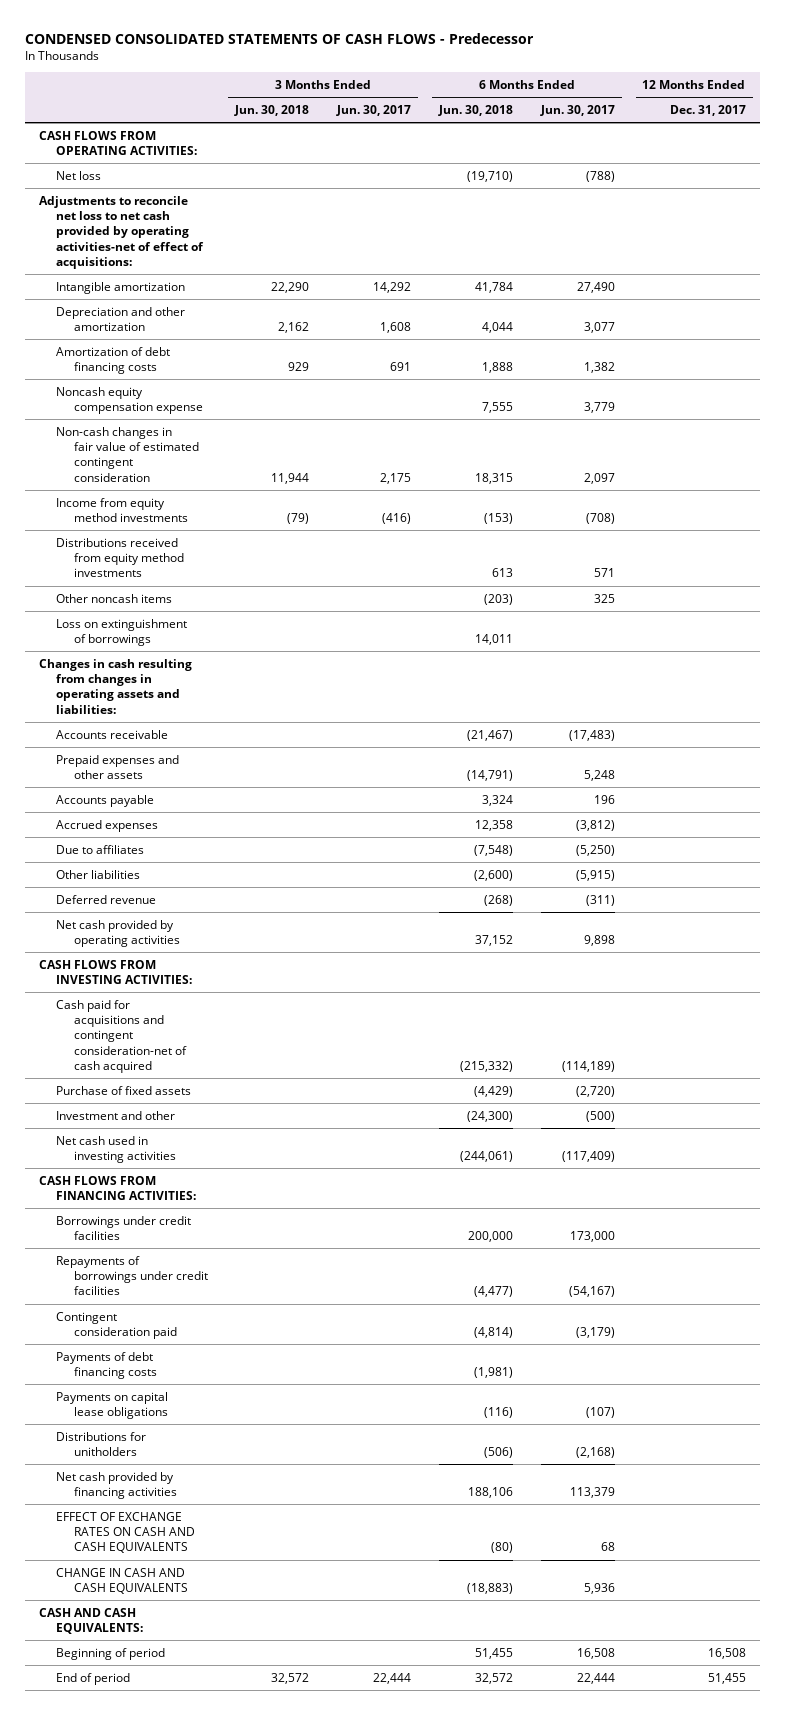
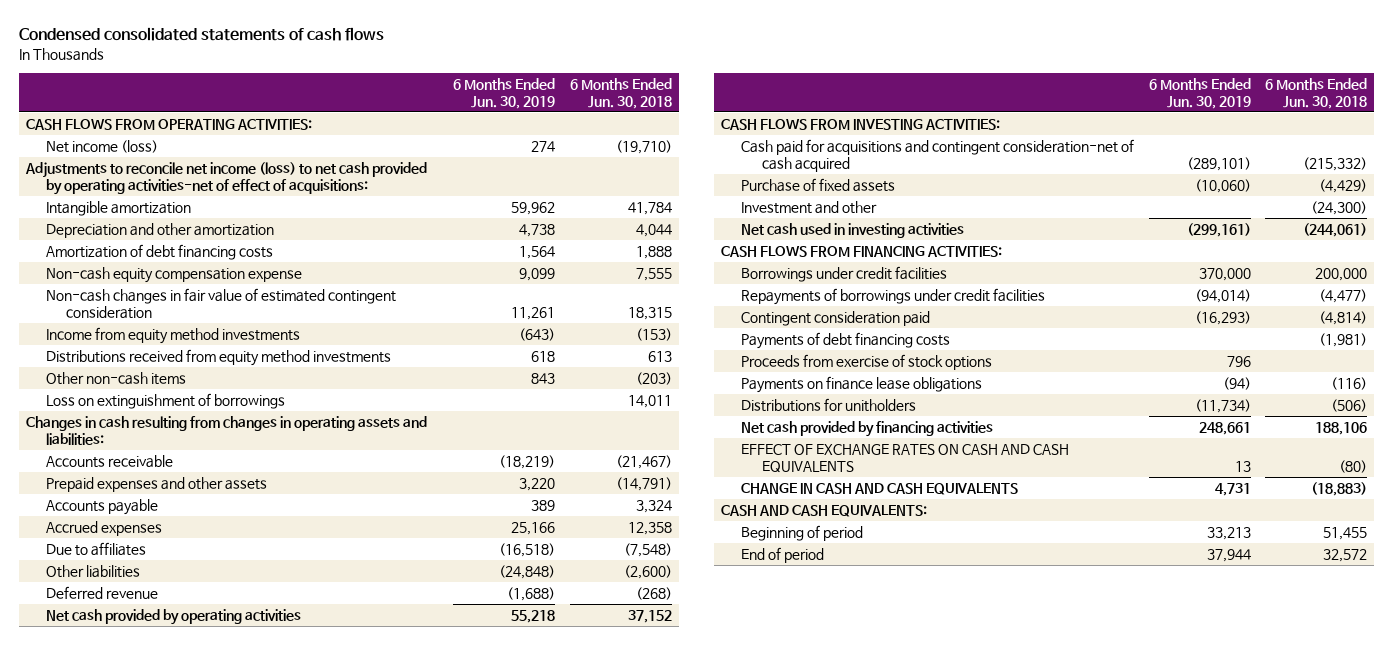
- CONDENSED CONSOLIDATED STATEMENTS OF CASH FLOWS - Predecessor
+ Condensed consolidated statements of cash flows
- | 3 Months Ended Jun. 30, 2018 | 3 Months Ended Jun. 30, 2017 | 6 Months Ended Jun. 30, 2018 | 6 Months Ended Jun. 30, 2017 | 12 Months Ended Dec. 31, 2017
+ | 6 Months Ended Jun. 30, 2019 | 6 Months Ended Jun. 30, 2018
- Net loss | | | (19,710) | (788) |
- Adjustments to reconcile net loss to net cash provided by operating activities-net of effect of acquisitions:
+ Net income (loss) | 274 | (19,710)
+ Adjustments to reconcile net income (loss) to net cash provided by operating activities-net of effect of acquisitions:
- Noncash equity compensation expense | | | 7,555 | 3,779 |
+ Non-cash equity compensation expense | 9,099 | 7,555
- Other noncash items | | | (203) | 325 |
+ Other non-cash items | 843 | (203)
- Payments on capital lease obligations | | | (116) | (107) |
+ Proceeds from exercise of stock options | 796 |
+ Payments on finance lease obligations | (94) | (116)

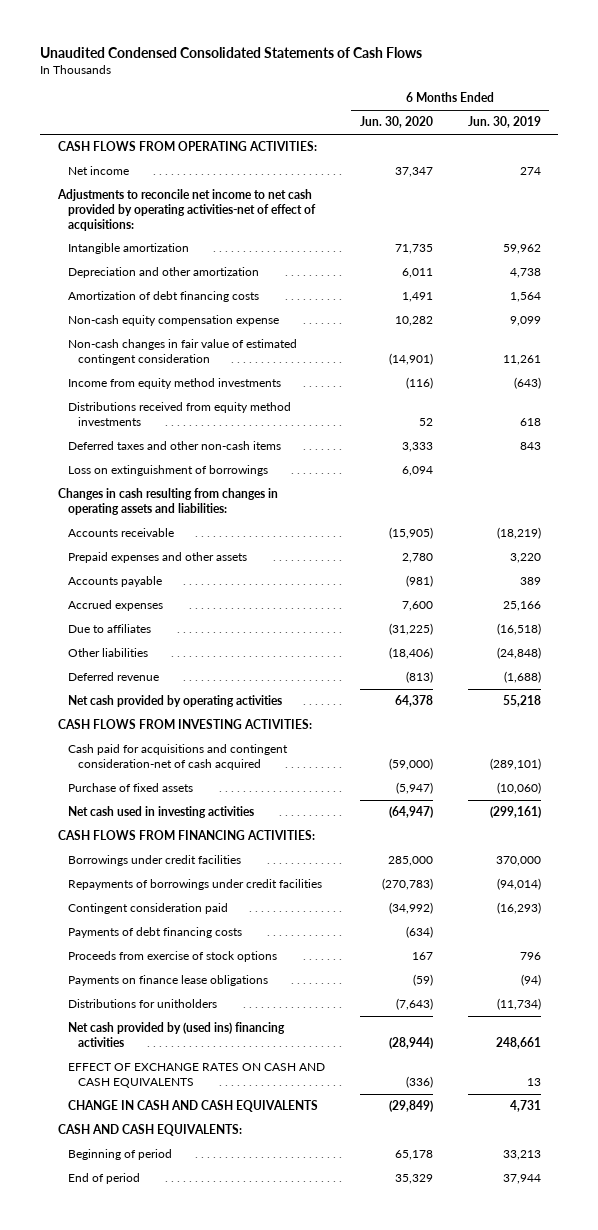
- Condensed consolidated statements of cash flows
+ Unaudited Condensed Consolidated Statements of Cash Flows
- | 6 Months Ended Jun. 30, 2019 | 6 Months Ended Jun. 30, 2018
+ | 6 Months Ended Jun. 30, 2020 | 6 Months Ended Jun. 30, 2019
- Net income (loss) | 274 | (19,710)
- Adjustments to reconcile net income (loss) to net cash provided by operating activities-net of effect of acquisitions:
+ Net income | 37,347 | 274
+ Adjustments to reconcile net income to net cash provided by operating activities-net of effect of acquisitions:
- Other non-cash items | 843 | (203)
+ Deferred taxes and other non-cash items | 3,333 | 843
- Investment and other | | (24,300)
- Net cash provided by financing activities | 248,661 | 188,106
+ Net cash provided by (used ins) financing activities | (28,944) | 248,661

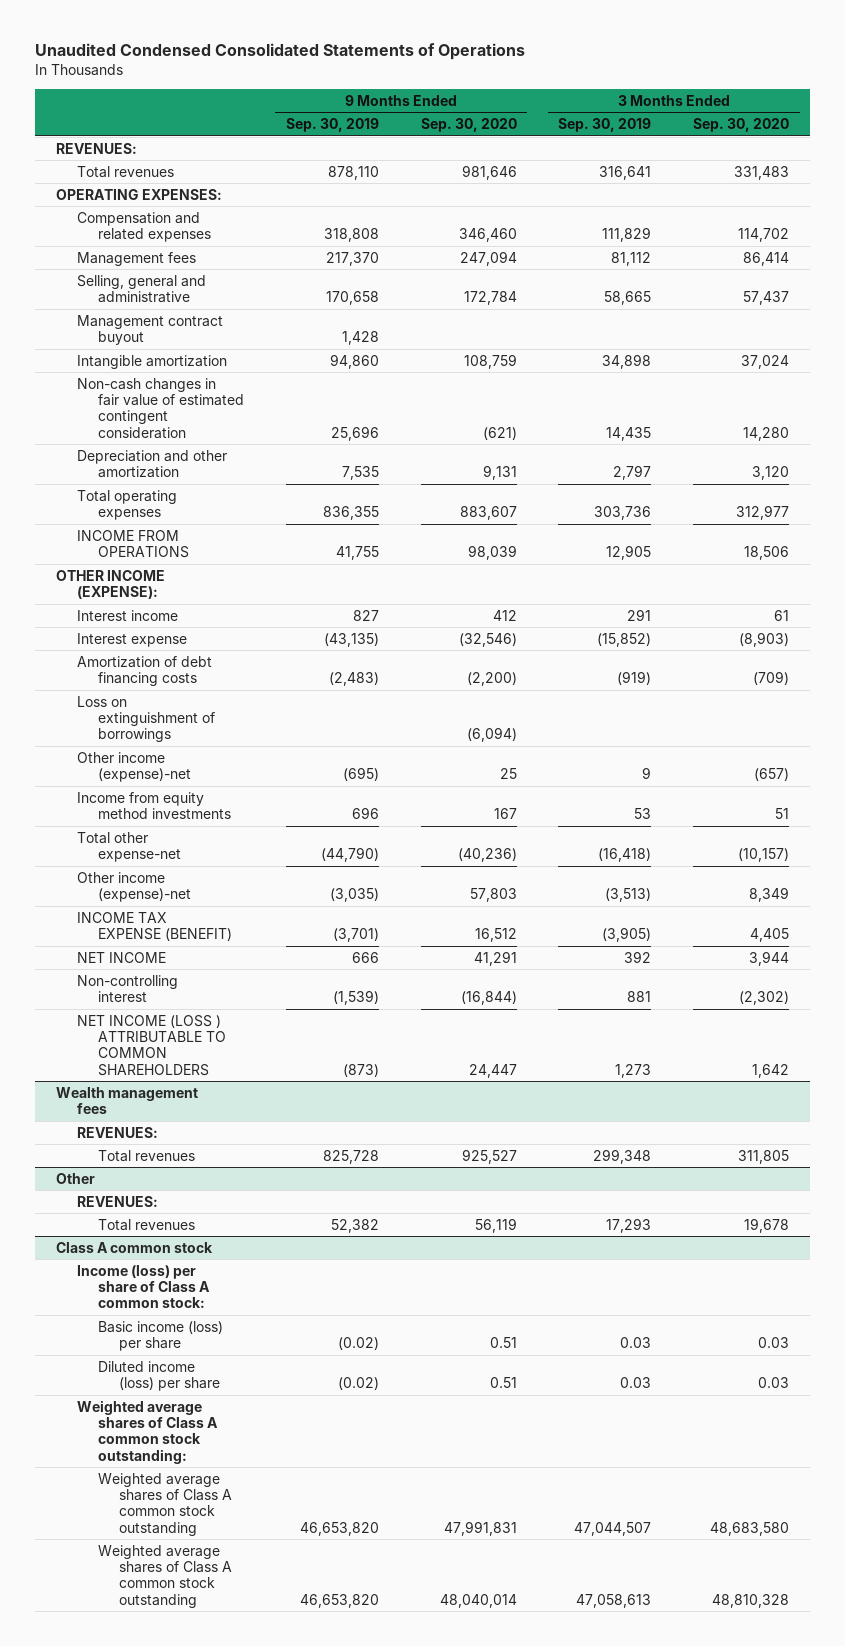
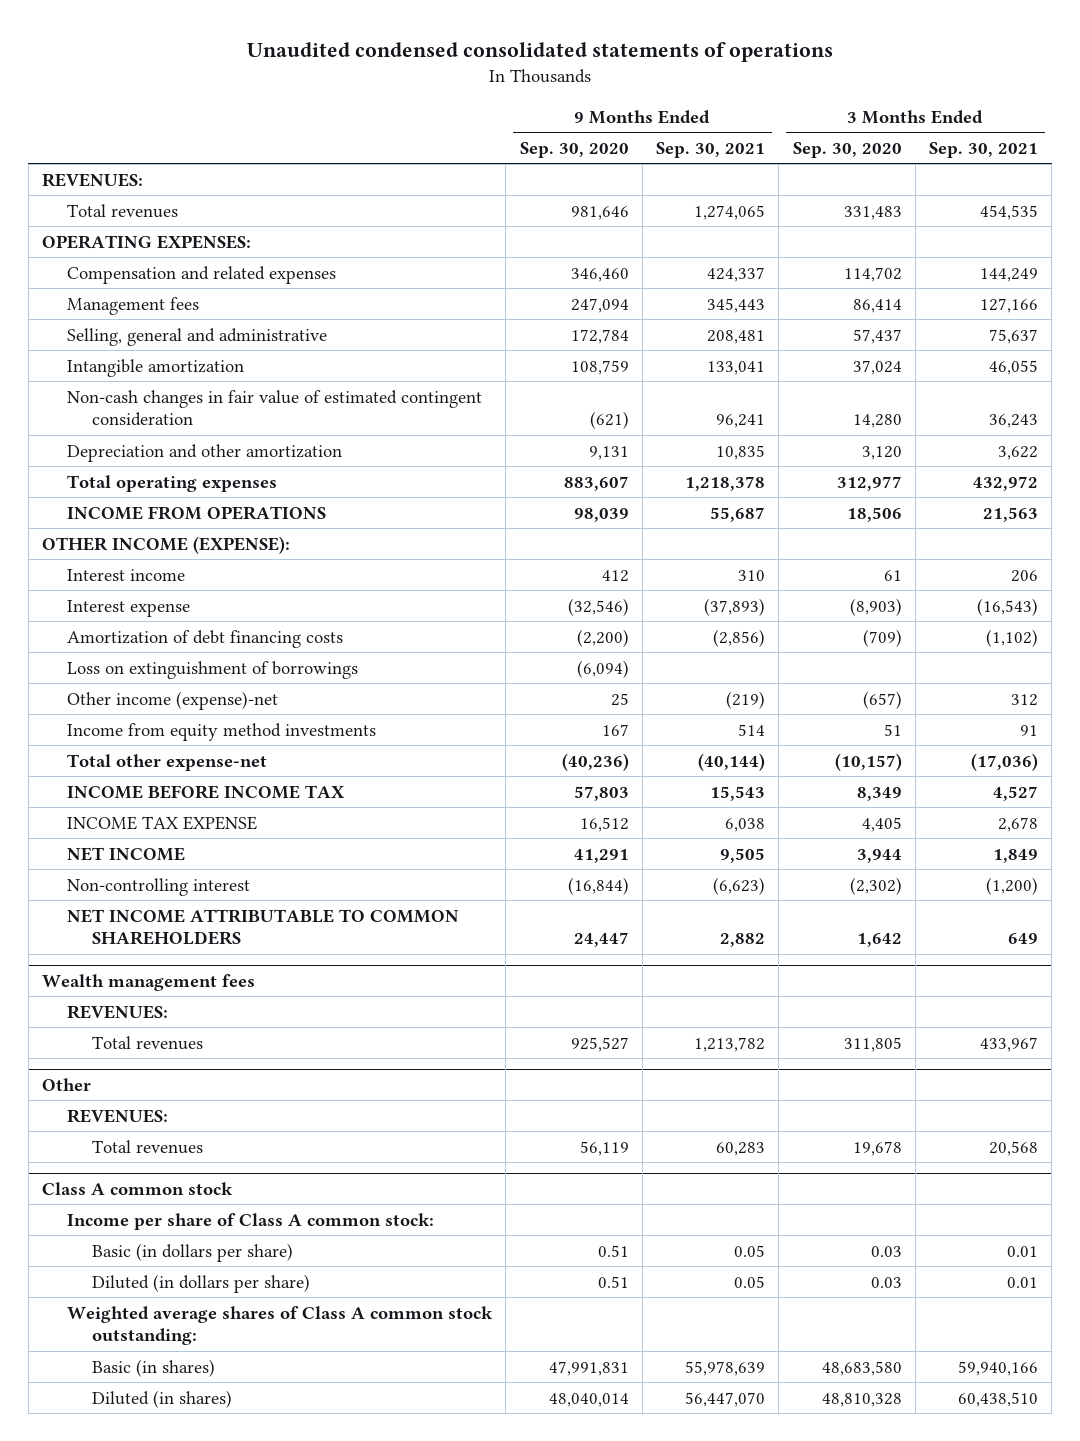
- Unaudited Condensed Consolidated Statements of Operations
+ Unaudited condensed consolidated statements of operations
- | 9 Months Ended Sep. 30, 2019 | 9 Months Ended Sep. 30, 2020 | 3 Months Ended Sep. 30, 2019 | 3 Months Ended Sep. 30, 2020
+ | 9 Months Ended Sep. 30, 2020 | 9 Months Ended Sep. 30, 2021 | 3 Months Ended Sep. 30, 2020 | 3 Months Ended Sep. 30, 2021
- Management contract buyout | 1,428 | | |
- Other income (expense)-net | (3,035) | 57,803 | (3,513) | 8,349
- INCOME TAX EXPENSE (BENEFIT) | (3,701) | 16,512 | (3,905) | 4,405
+ INCOME BEFORE INCOME TAX | 57,803 | 15,543 | 8,349 | 4,527
+ INCOME TAX EXPENSE | 16,512 | 6,038 | 4,405 | 2,678
- NET INCOME (LOSS ) ATTRIBUTABLE TO COMMON SHAREHOLDERS | (873) | 24,447 | 1,273 | 1,642
+ NET INCOME ATTRIBUTABLE TO COMMON SHAREHOLDERS | 24,447 | 2,882 | 1,642 | 649
@ Class A common stock
- Income (loss) per share of Class A common stock:
- Basic income (loss) per share | (0.02) | 0.51 | 0.03 | 0.03
- Diluted income (loss) per share | (0.02) | 0.51 | 0.03 | 0.03
+ Income per share of Class A common stock:
+ Basic (in dollars per share) | 0.51 | 0.05 | 0.03 | 0.01
+ Diluted (in dollars per share) | 0.51 | 0.05 | 0.03 | 0.01
- Weighted average shares of Class A common stock outstanding | 46,653,820 | 47,991,831 | 47,044,507 | 48,683,580
- Weighted average shares of Class A common stock outstanding | 46,653,820 | 48,040,014 | 47,058,613 | 48,810,328
+ Basic (in shares) | 47,991,831 | 55,978,639 | 48,683,580 | 59,940,166
+ Diluted (in shares) | 48,040,014 | 56,447,070 | 48,810,328 | 60,438,510

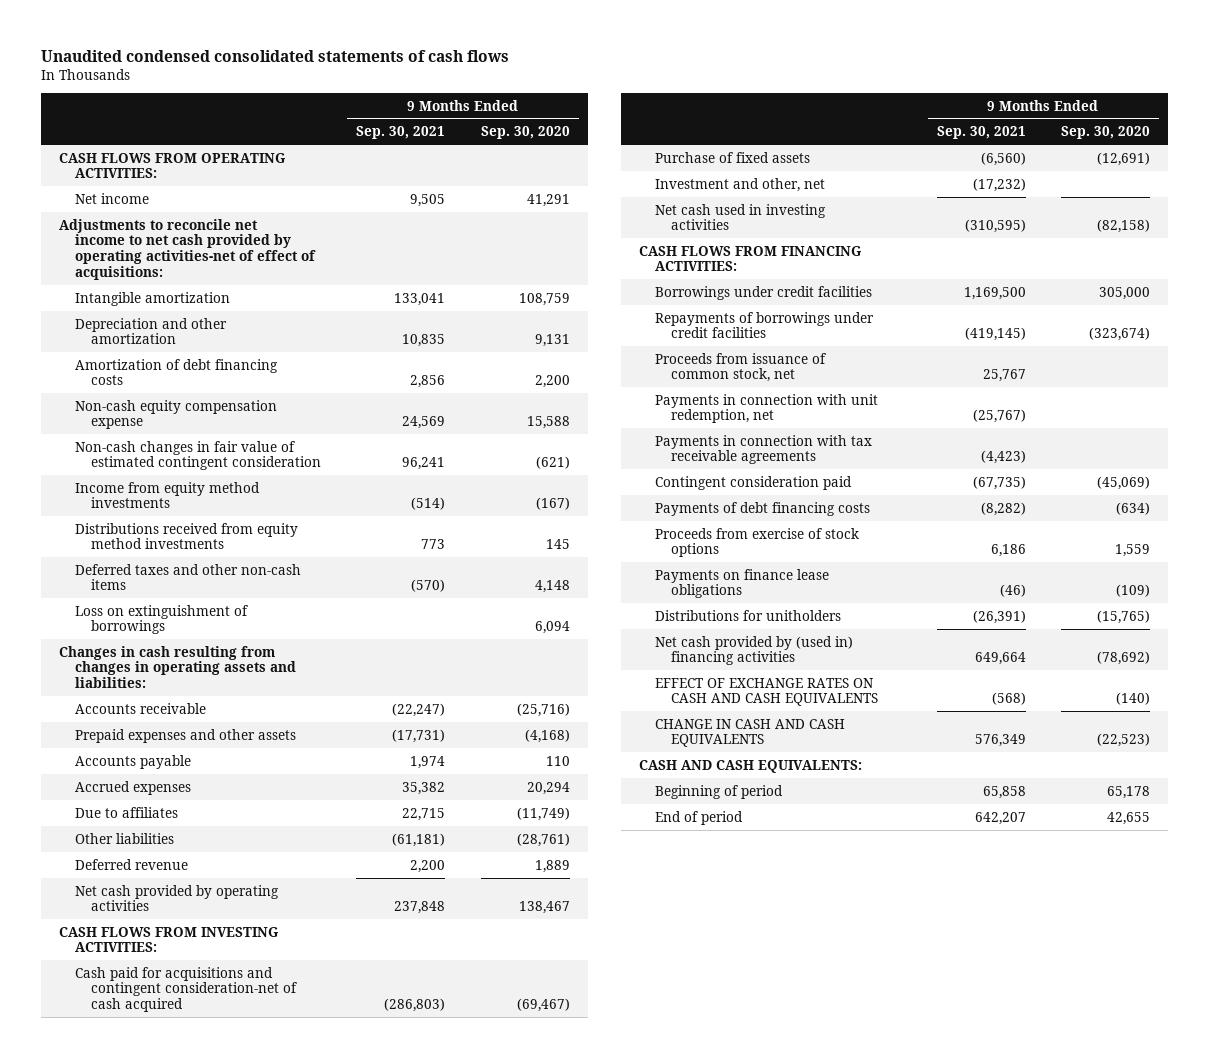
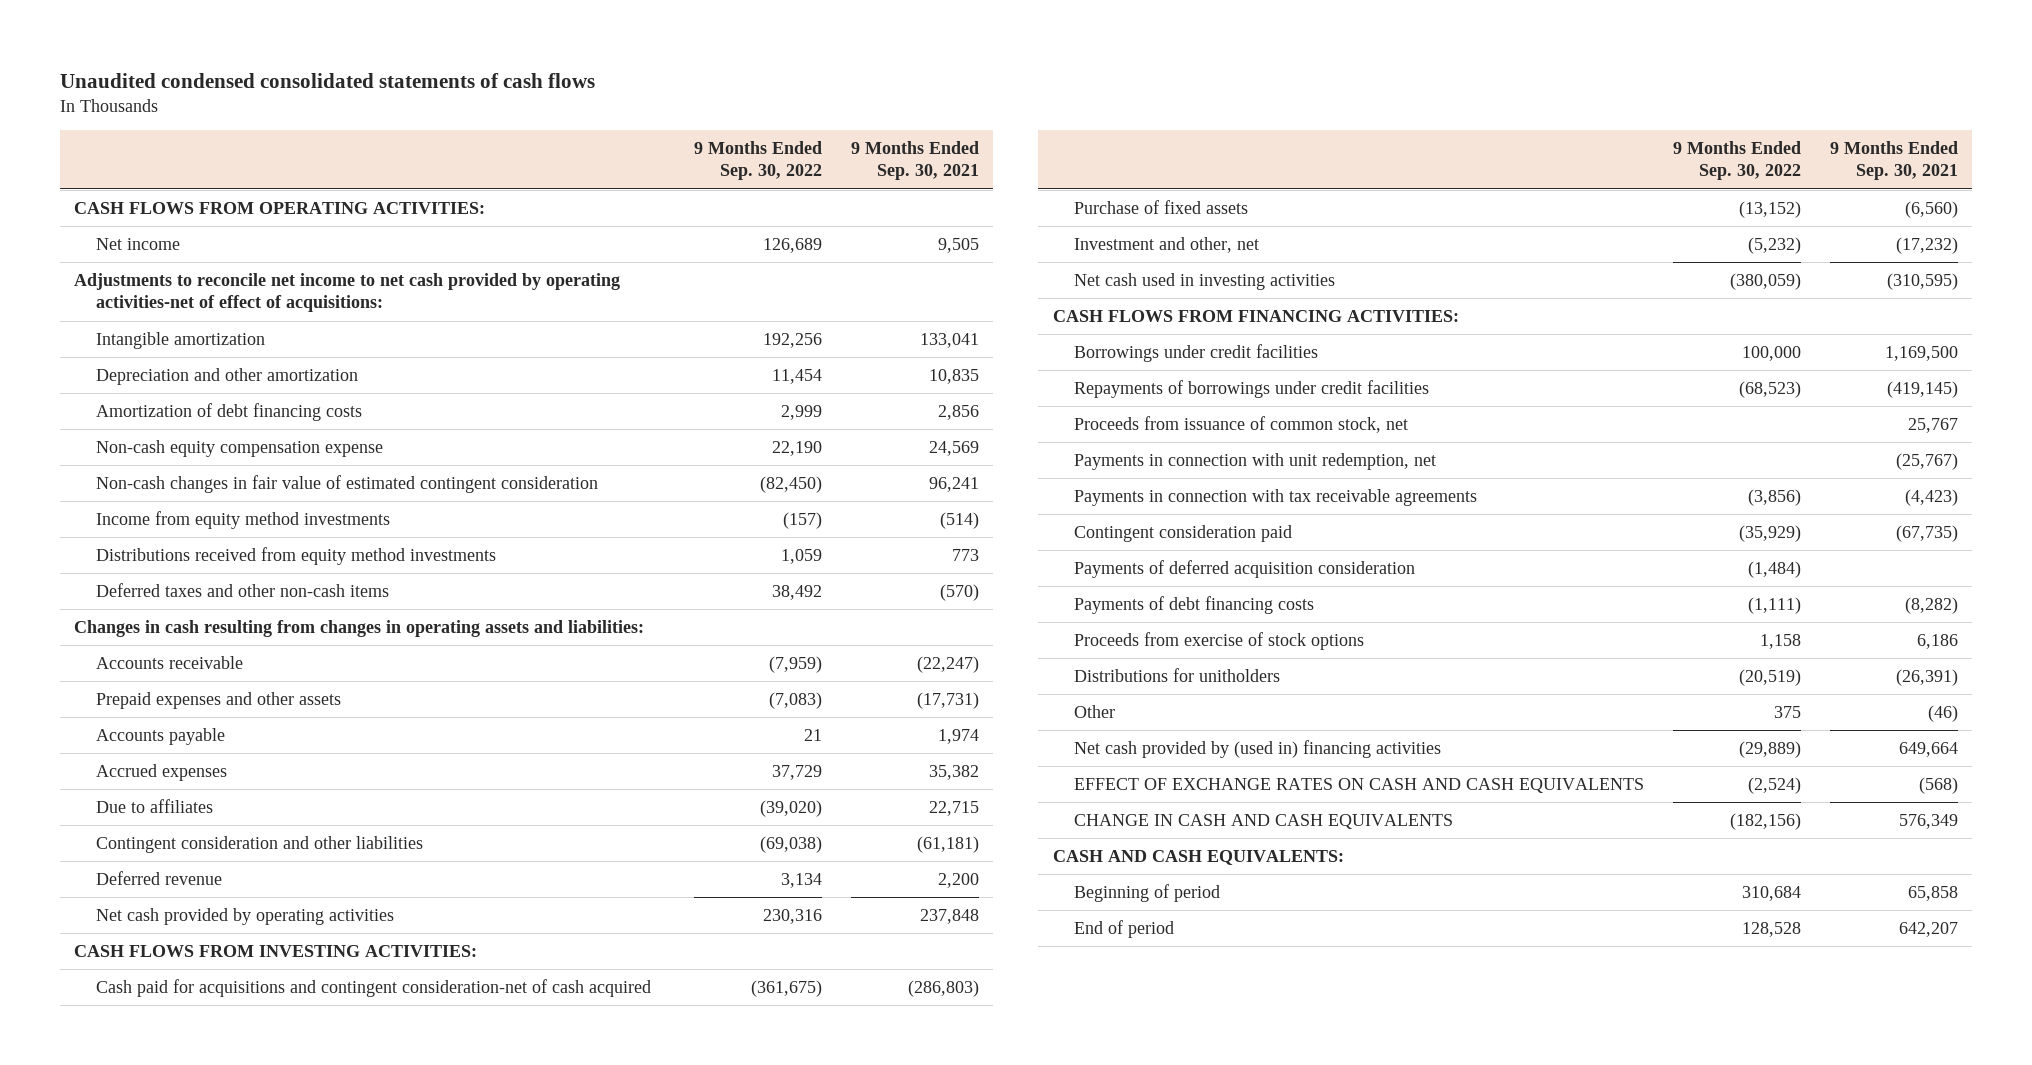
- | 9 Months Ended Sep. 30, 2021 | 9 Months Ended Sep. 30, 2020
+ | 9 Months Ended Sep. 30, 2022 | 9 Months Ended Sep. 30, 2021
- Loss on extinguishment of borrowings | | 6,094
- Other liabilities | (61,181) | (28,761)
+ Contingent consideration and other liabilities | (69,038) | (61,181)
+ Payments of deferred acquisition consideration | (1,484) |
- Payments on finance lease obligations | (46) | (109)
+ Other | 375 | (46)

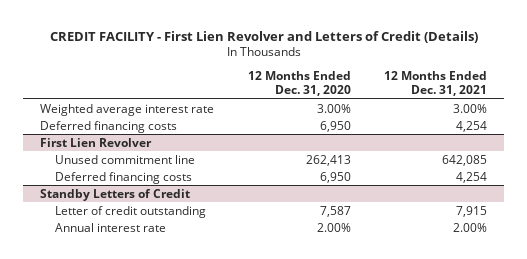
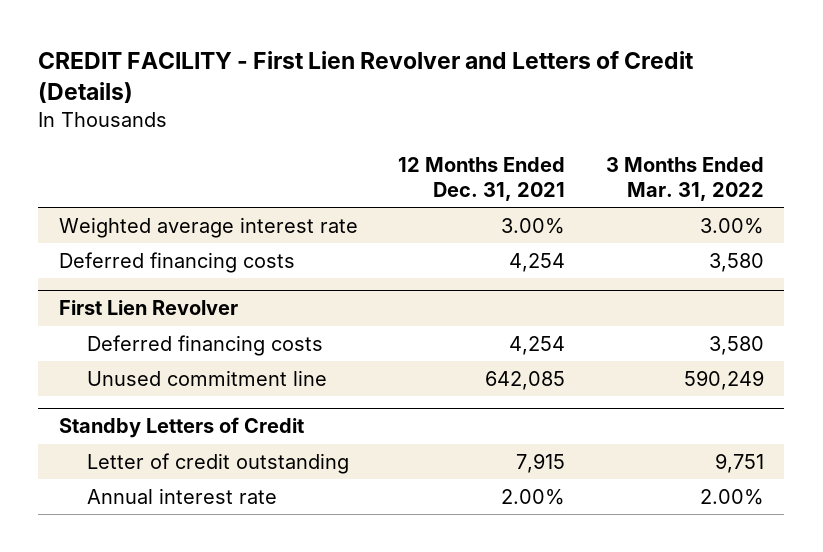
- | 12 Months Ended Dec. 31, 2020 | 12 Months Ended Dec. 31, 2021
+ | 12 Months Ended Dec. 31, 2021 | 3 Months Ended Mar. 31, 2022
@ First Lien Revolver
moved down: Unused commitment line | 642,085 | 590,249

